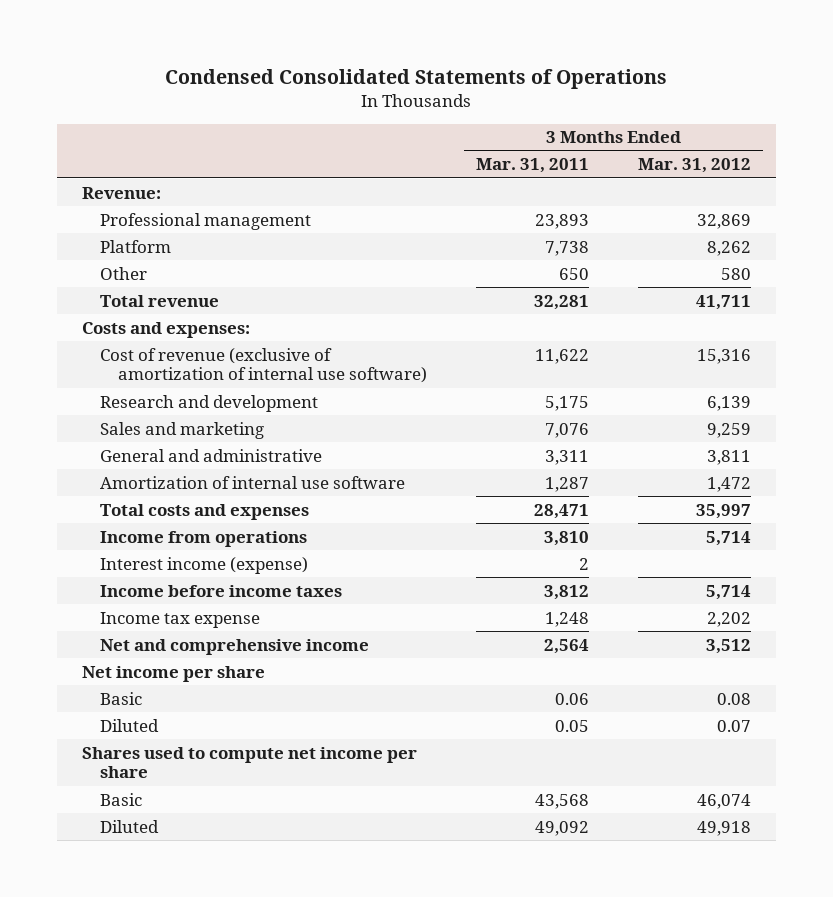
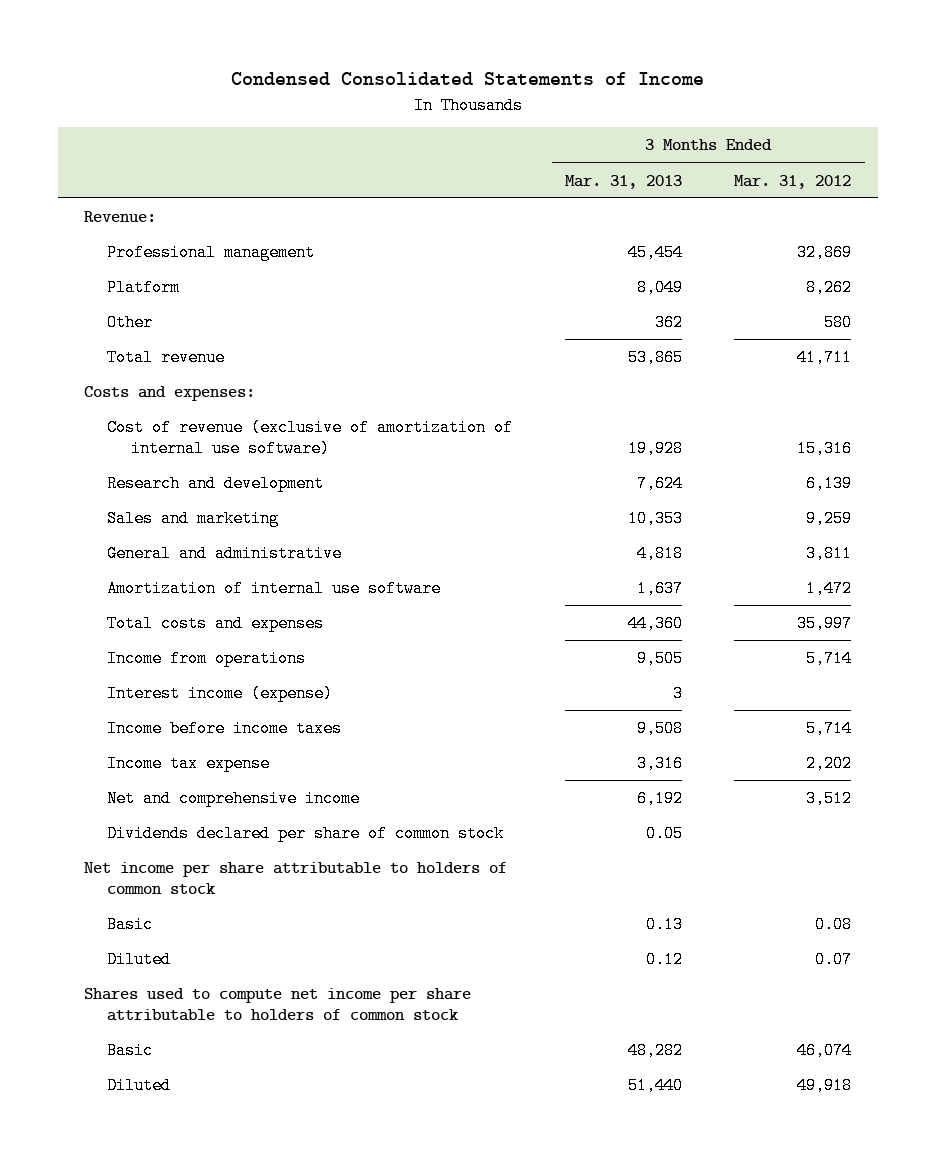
- Condensed Consolidated Statements of Operations
+ Condensed Consolidated Statements of Income
- | 3 Months Ended Mar. 31, 2011 | 3 Months Ended Mar. 31, 2012
+ | 3 Months Ended Mar. 31, 2013 | 3 Months Ended Mar. 31, 2012
- Net income per share
+ Dividends declared per share of common stock | 0.05 |
+ Net income per share attributable to holders of common stock
- Shares used to compute net income per share
+ Shares used to compute net income per share attributable to holders of common stock

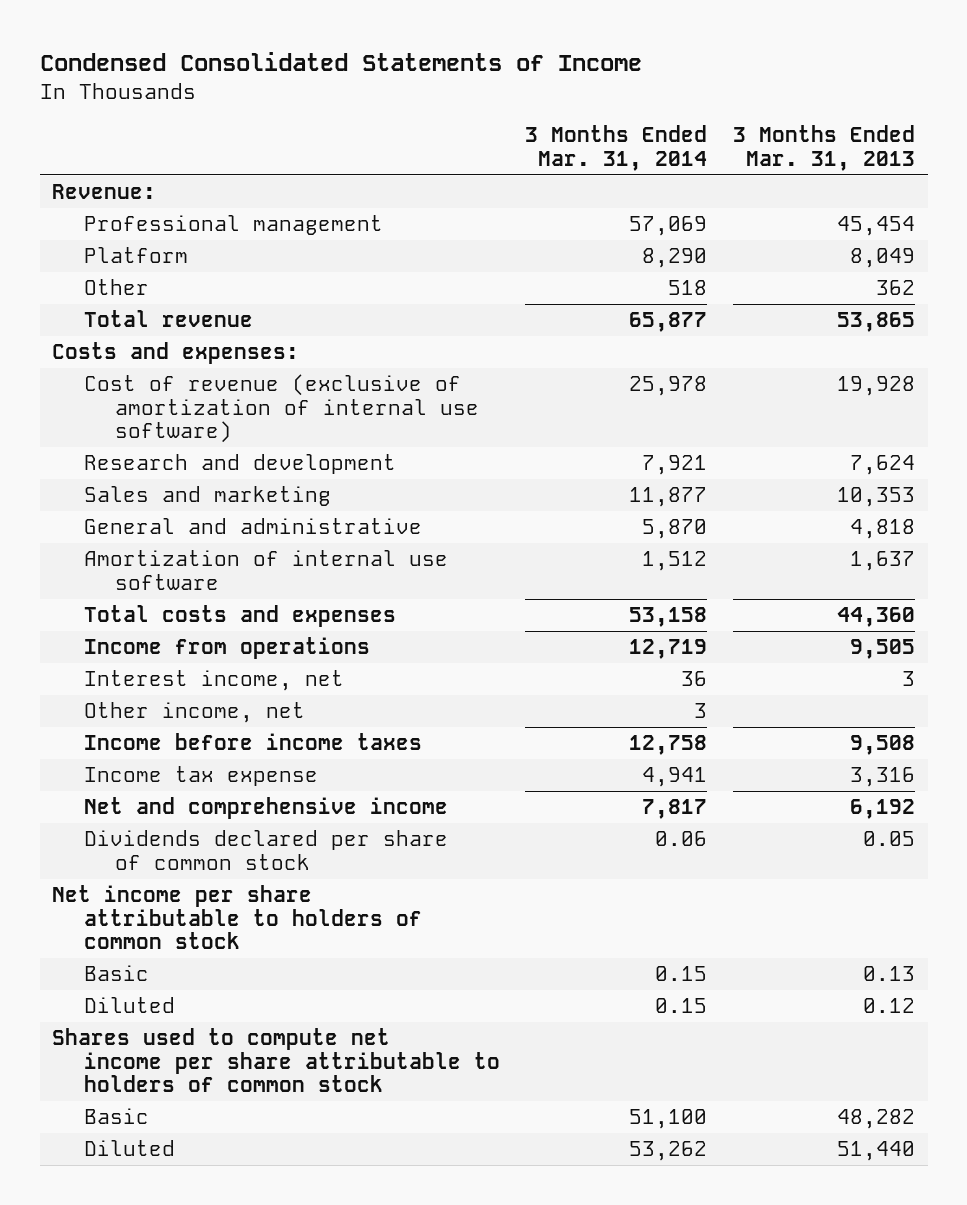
- | 3 Months Ended Mar. 31, 2013 | 3 Months Ended Mar. 31, 2012
+ | 3 Months Ended Mar. 31, 2014 | 3 Months Ended Mar. 31, 2013
- Interest income (expense) | 3 |
+ Interest income, net | 36 | 3
+ Other income, net | 3 |

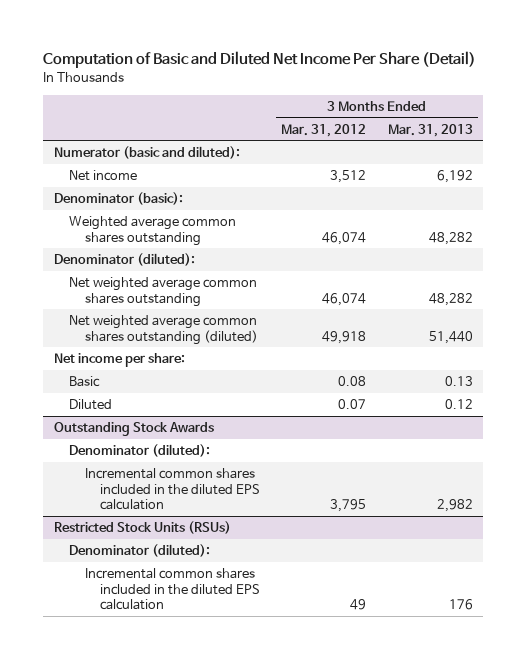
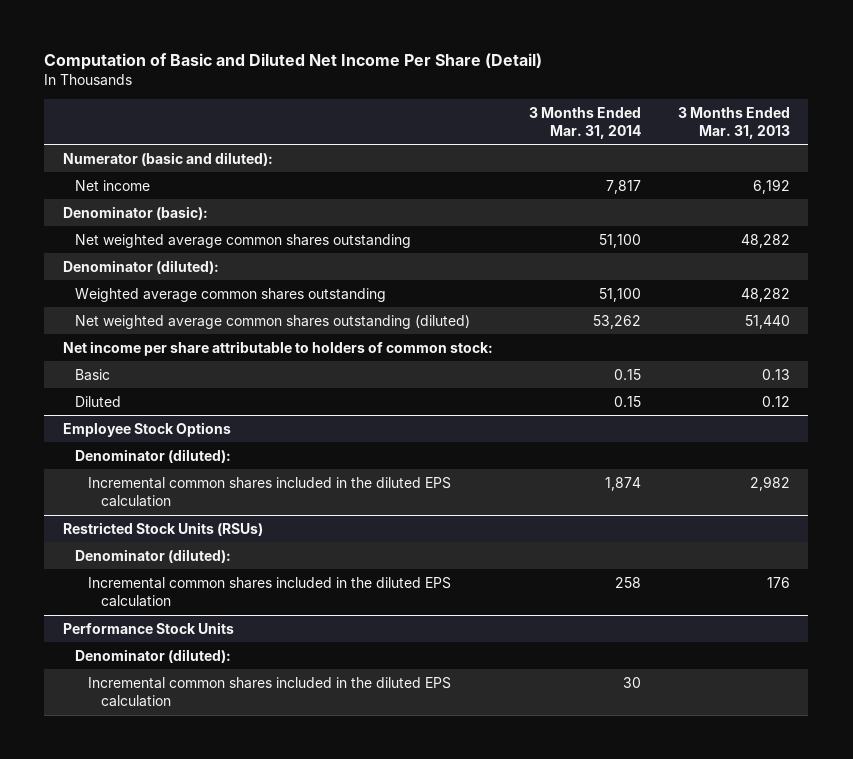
- | 3 Months Ended Mar. 31, 2012 | 3 Months Ended Mar. 31, 2013
+ | 3 Months Ended Mar. 31, 2014 | 3 Months Ended Mar. 31, 2013
moved down: Denominator (diluted):
moved down: Weighted average common shares outstanding | 51,100 | 48,282
- Net income per share:
+ Net income per share attributable to holders of common stock:
- Outstanding Stock Awards
+ Employee Stock Options
+ Performance Stock Units
+ Denominator (diluted):
+ Incremental common shares included in the diluted EPS calculation | 30 |

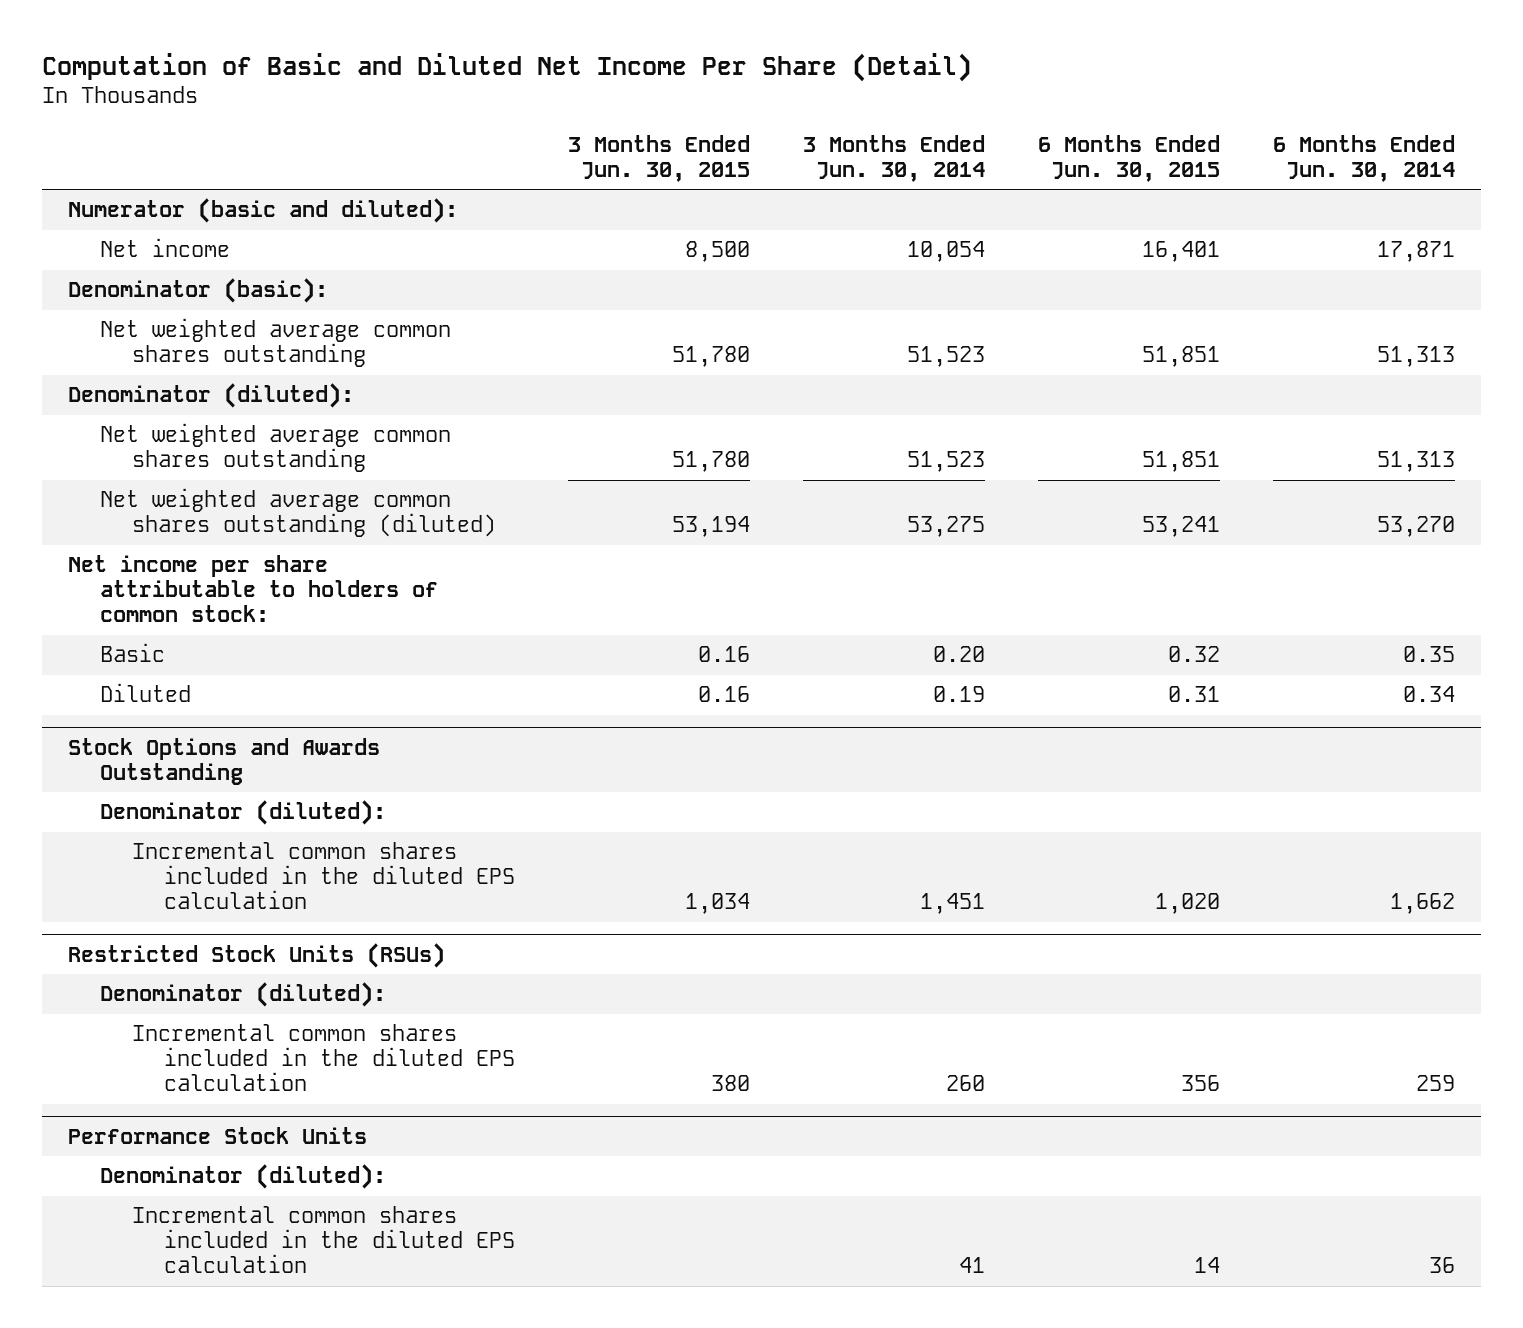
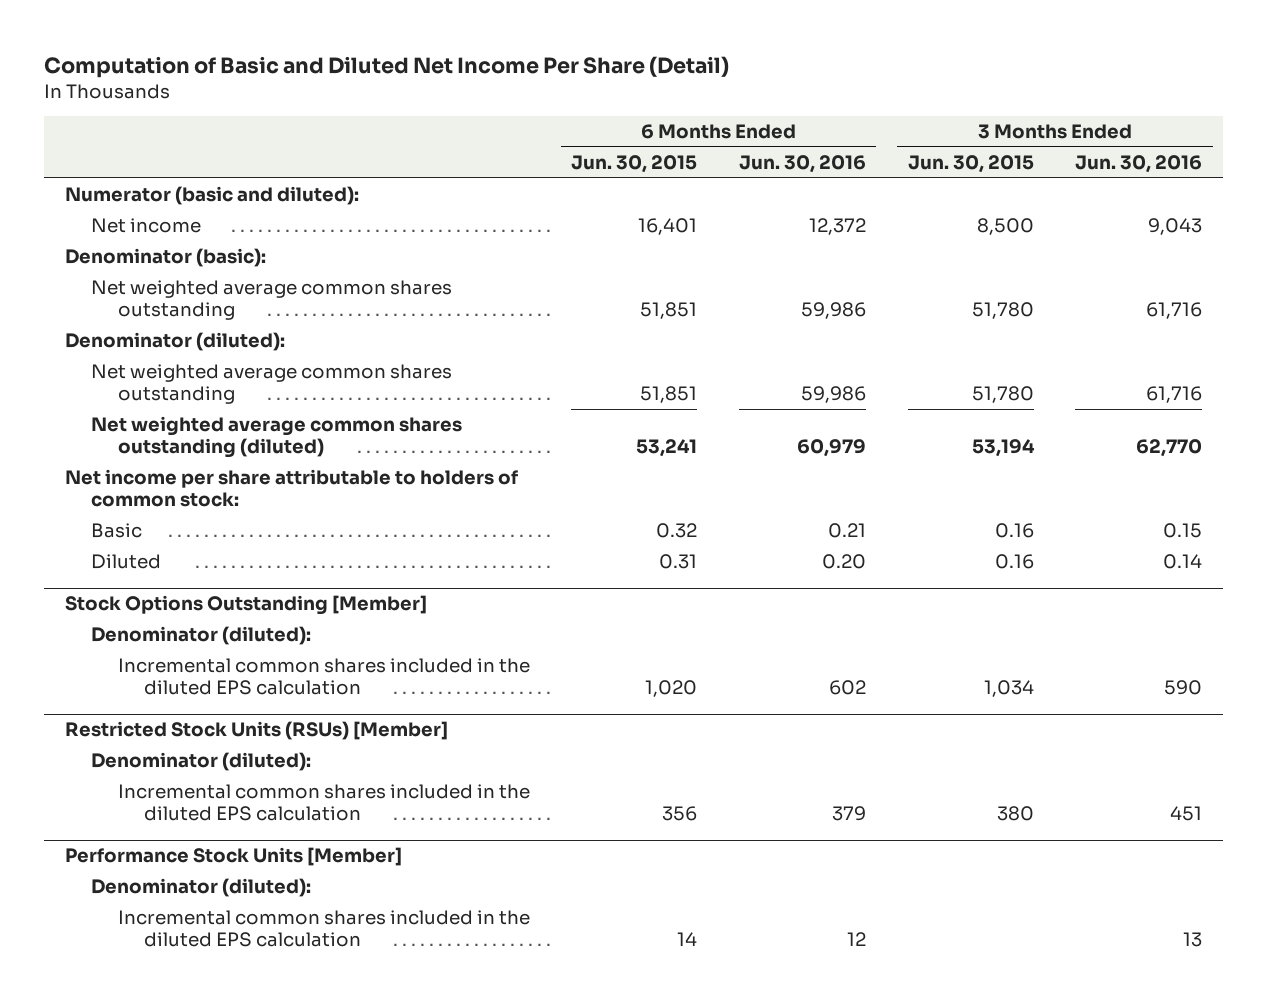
- | 3 Months Ended Jun. 30, 2015 | 3 Months Ended Jun. 30, 2014 | 6 Months Ended Jun. 30, 2015 | 6 Months Ended Jun. 30, 2014
+ | 6 Months Ended Jun. 30, 2015 | 6 Months Ended Jun. 30, 2016 | 3 Months Ended Jun. 30, 2015 | 3 Months Ended Jun. 30, 2016
- Stock Options and Awards Outstanding
+ Stock Options Outstanding [Member]
- Restricted Stock Units (RSUs)
+ Restricted Stock Units (RSUs) [Member]
- Performance Stock Units
+ Performance Stock Units [Member]

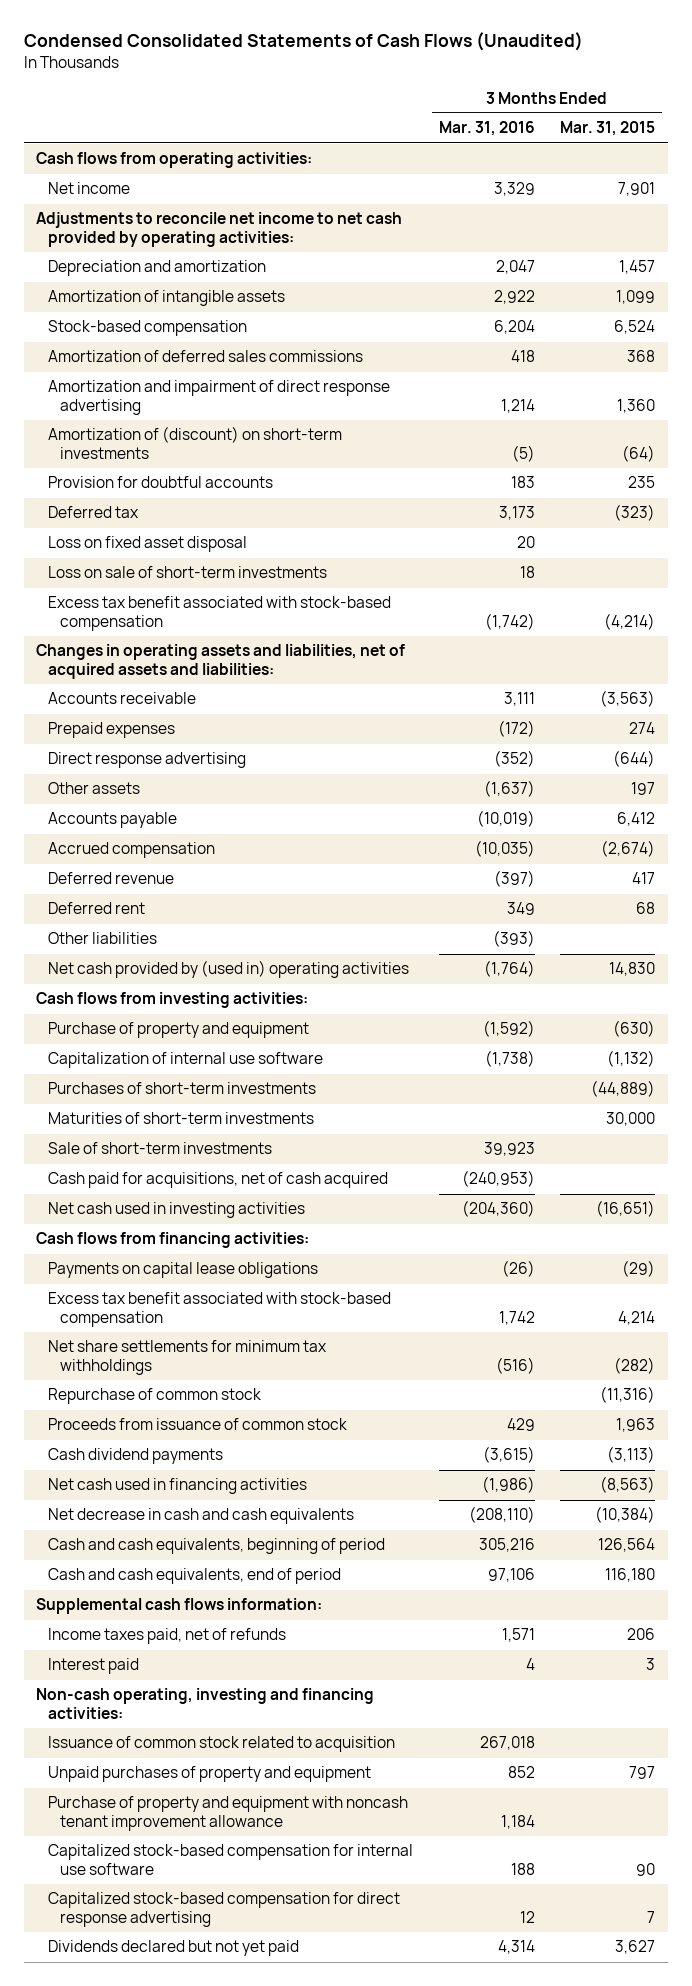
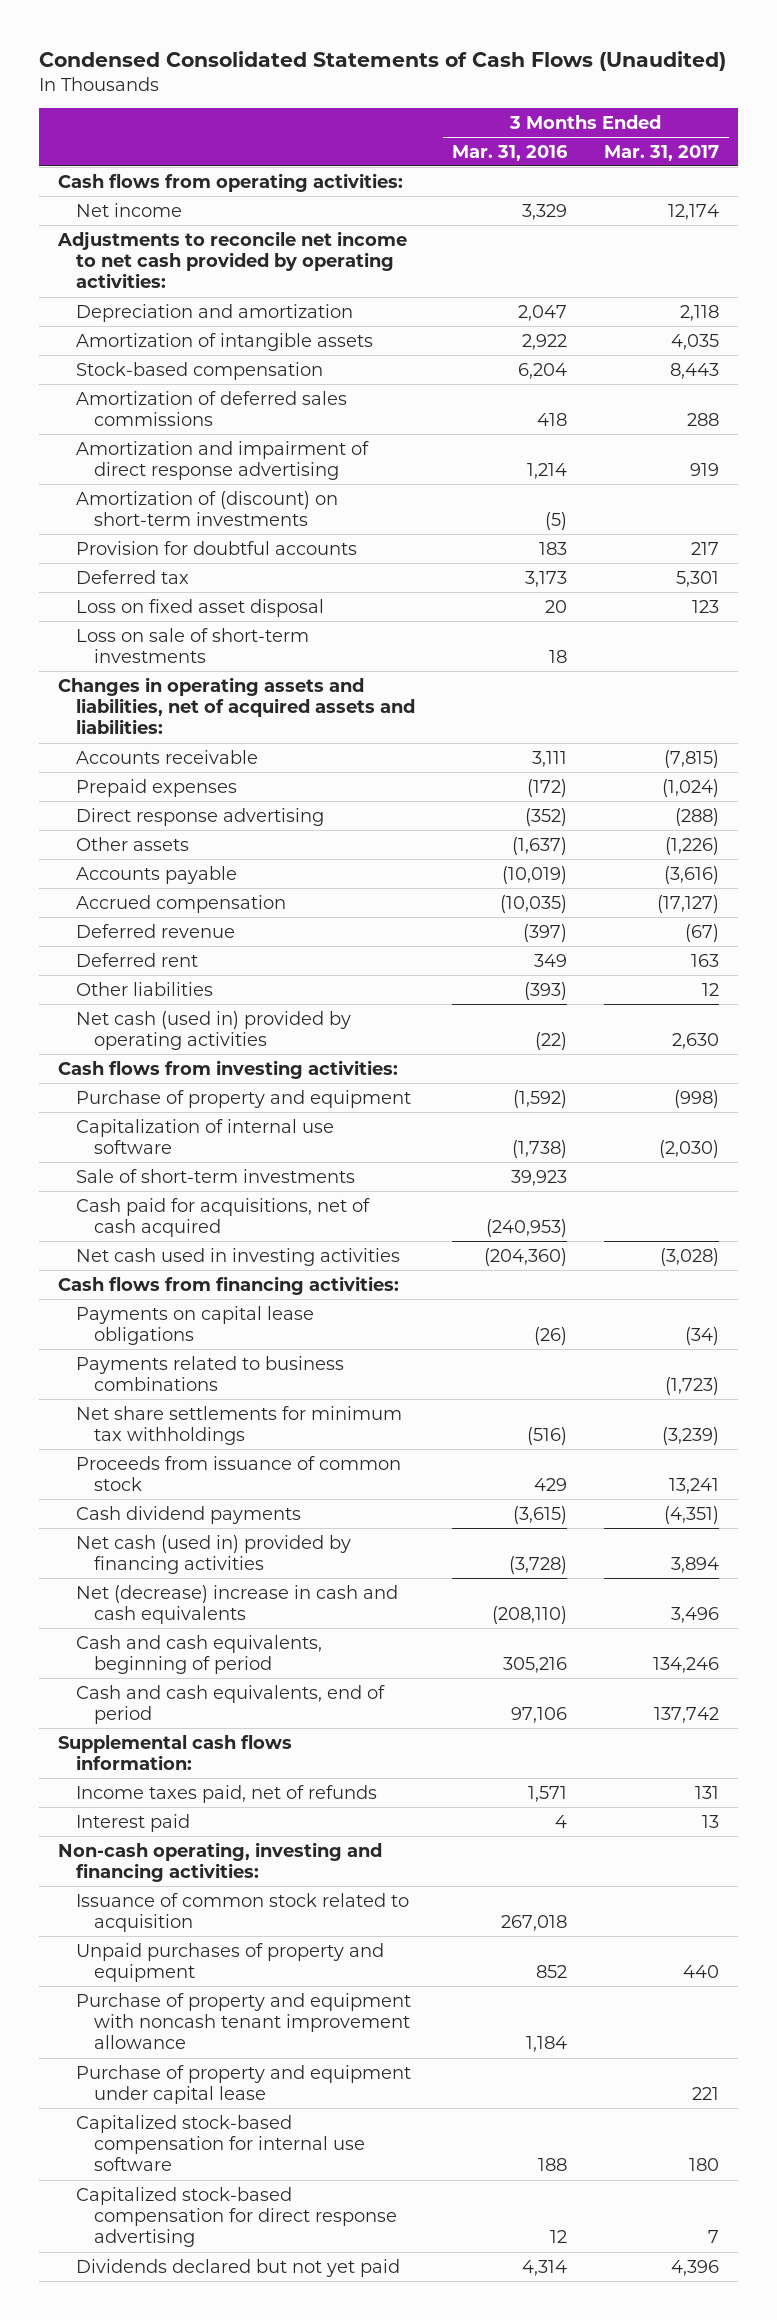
- | 3 Months Ended Mar. 31, 2016 | 3 Months Ended Mar. 31, 2015
+ | 3 Months Ended Mar. 31, 2016 | 3 Months Ended Mar. 31, 2017
- Excess tax benefit associated with stock-based compensation | (1,742) | (4,214)
- Net cash provided by (used in) operating activities | (1,764) | 14,830
+ Net cash (used in) provided by operating activities | (22) | 2,630
- Purchases of short-term investments | | (44,889)
- Maturities of short-term investments | | 30,000
- Excess tax benefit associated with stock-based compensation | 1,742 | 4,214
+ Payments related to business combinations | | (1,723)
- Repurchase of common stock | | (11,316)
- Net cash used in financing activities | (1,986) | (8,563)
- Net decrease in cash and cash equivalents | (208,110) | (10,384)
+ Net cash (used in) provided by financing activities | (3,728) | 3,894
+ Net (decrease) increase in cash and cash equivalents | (208,110) | 3,496
+ Purchase of property and equipment under capital lease | | 221

